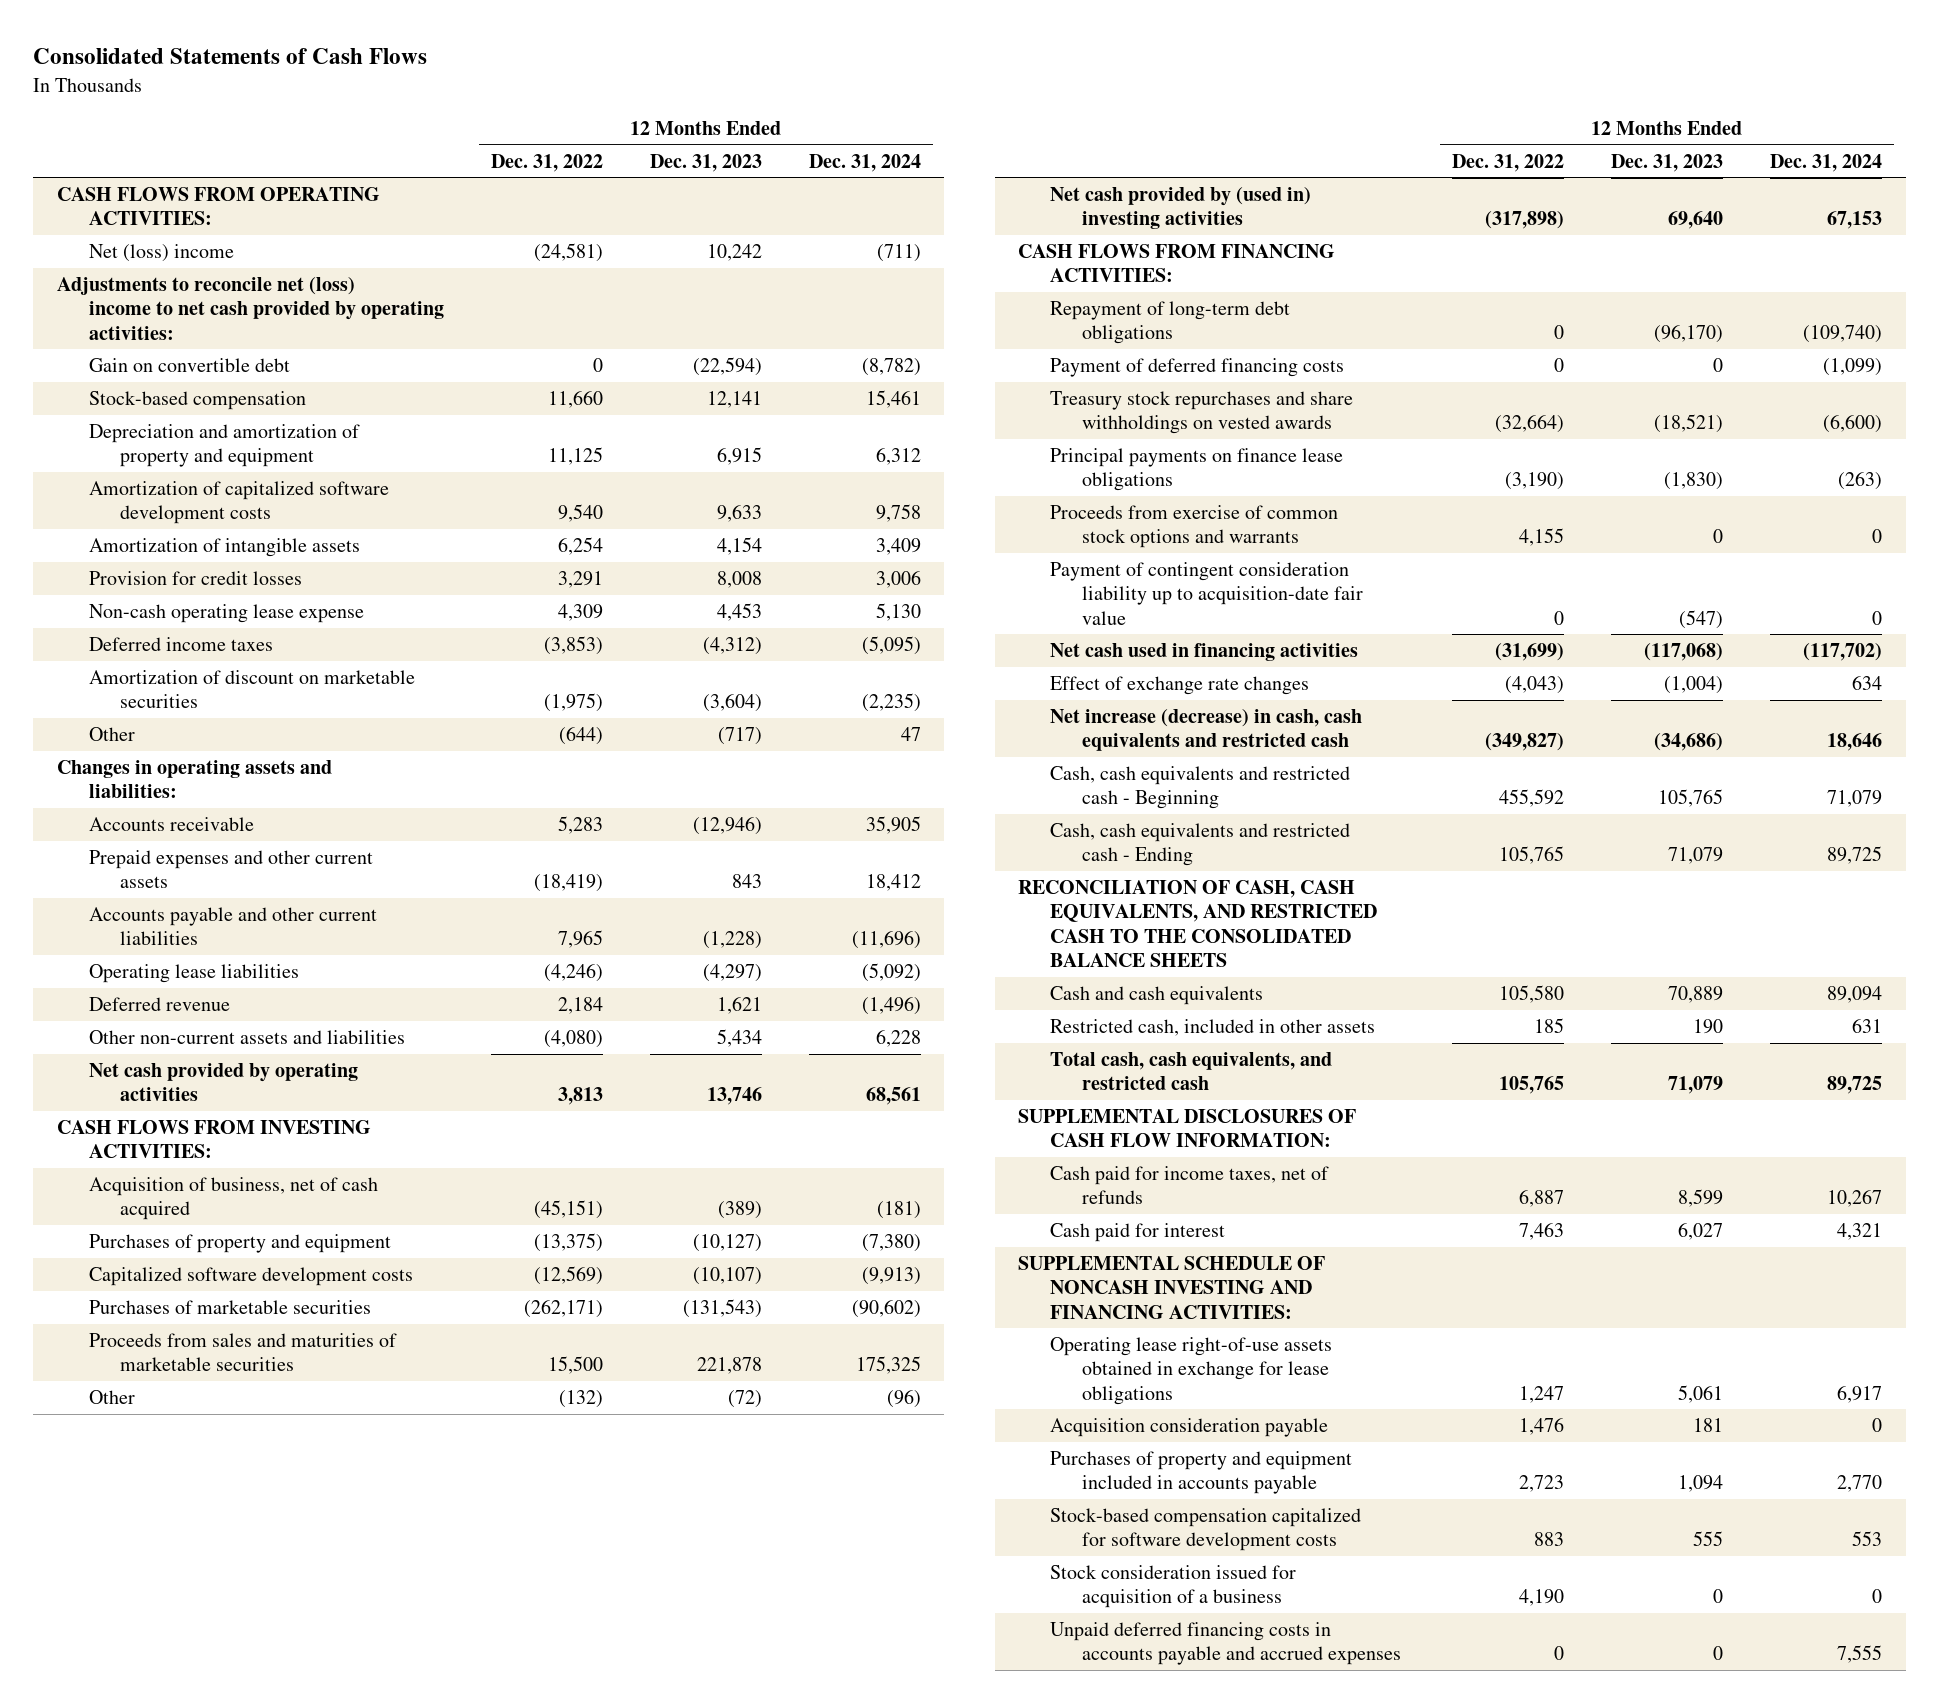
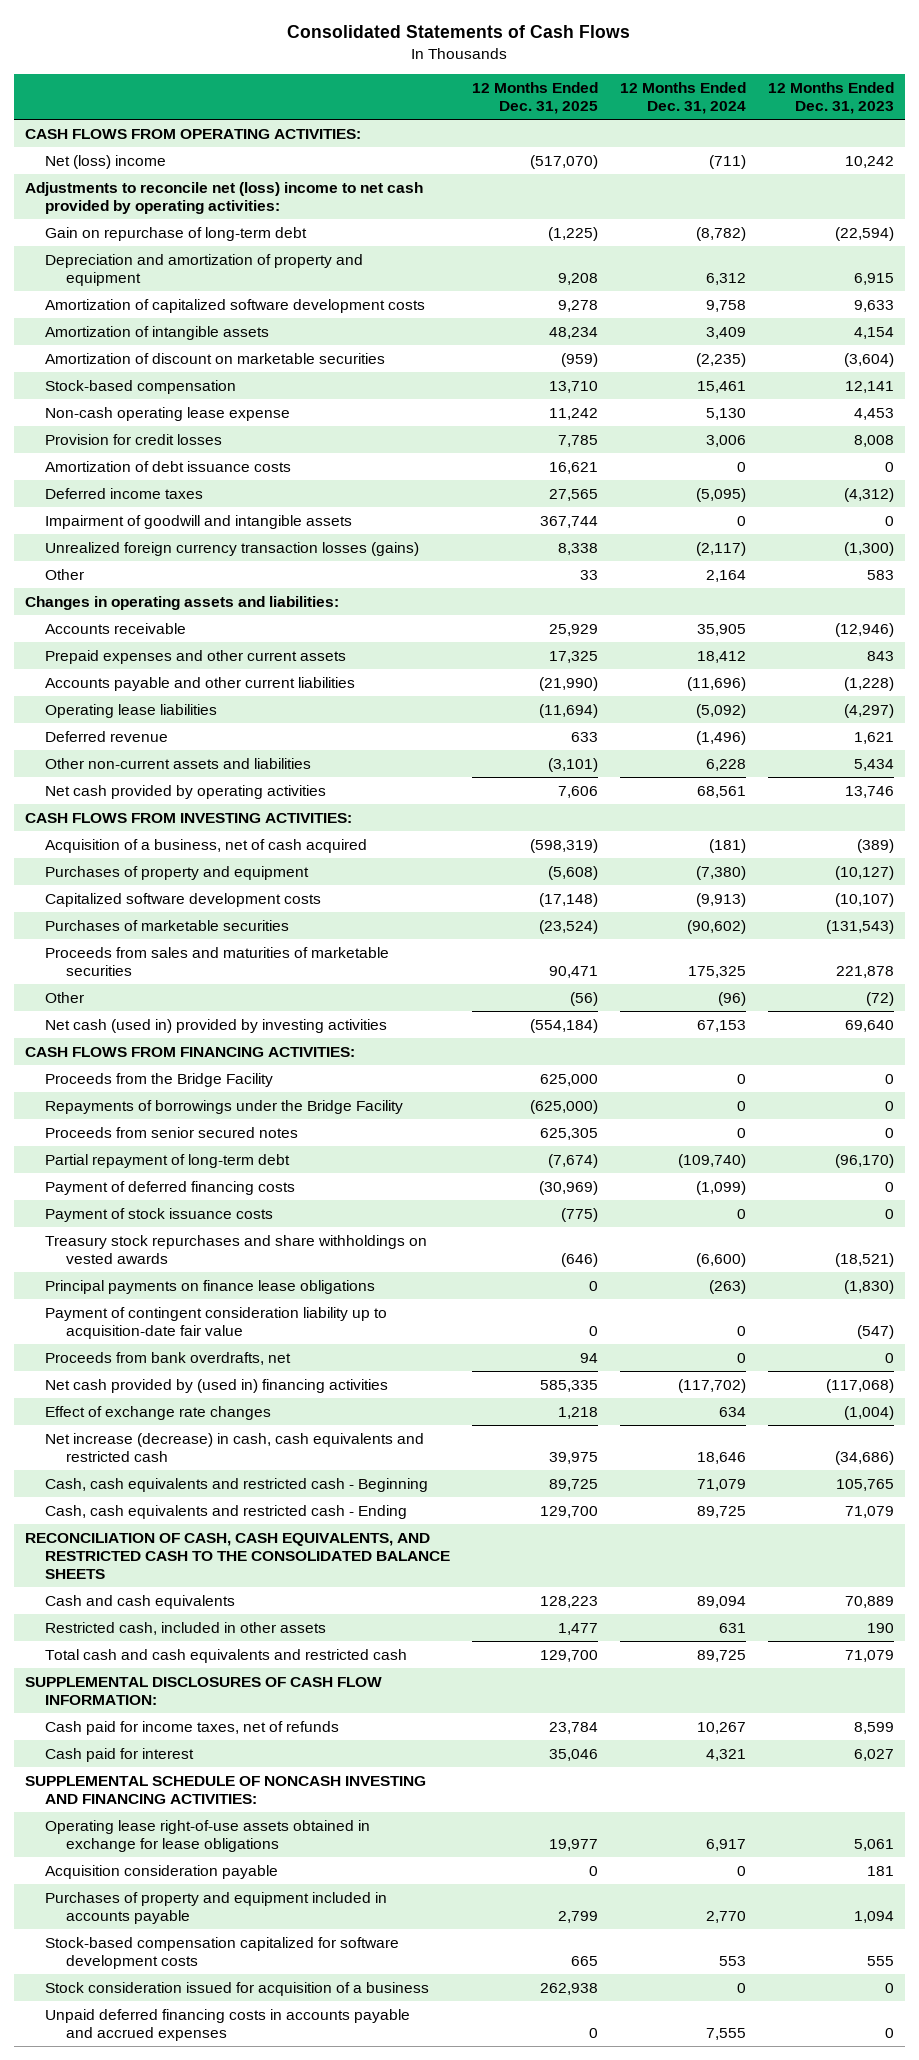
- | 12 Months Ended Dec. 31, 2022 | 12 Months Ended Dec. 31, 2023 | 12 Months Ended Dec. 31, 2024
+ | 12 Months Ended Dec. 31, 2025 | 12 Months Ended Dec. 31, 2024 | 12 Months Ended Dec. 31, 2023
- Gain on convertible debt | 0 | (22,594) | (8,782)
+ Gain on repurchase of long-term debt | (1,225) | (8,782) | (22,594)
moved up: Amortization of discount on marketable securities | (959) | (2,235) | (3,604)
moved down: Stock-based compensation | 13,710 | 15,461 | 12,141
moved down: Provision for credit losses | 7,785 | 3,006 | 8,008
+ Amortization of debt issuance costs | 16,621 | 0 | 0
- Other | (644) | (717) | 47
+ Impairment of goodwill and intangible assets | 367,744 | 0 | 0
+ Unrealized foreign currency transaction losses (gains) | 8,338 | (2,117) | (1,300)
+ Other | 33 | 2,164 | 583
- Acquisition of business, net of cash acquired | (45,151) | (389) | (181)
+ Acquisition of a business, net of cash acquired | (598,319) | (181) | (389)
- Net cash provided by (used in) investing activities | (317,898) | 69,640 | 67,153
+ Net cash (used in) provided by investing activities | (554,184) | 67,153 | 69,640
- Repayment of long-term debt obligations | 0 | (96,170) | (109,740)
+ Proceeds from the Bridge Facility | 625,000 | 0 | 0
+ Repayments of borrowings under the Bridge Facility | (625,000) | 0 | 0
+ Proceeds from senior secured notes | 625,305 | 0 | 0
+ Partial repayment of long-term debt | (7,674) | (109,740) | (96,170)
+ Payment of stock issuance costs | (775) | 0 | 0
- Proceeds from exercise of common stock options and warrants | 4,155 | 0 | 0
- Net cash used in financing activities | (31,699) | (117,068) | (117,702)
+ Proceeds from bank overdrafts, net | 94 | 0 | 0
+ Net cash provided by (used in) financing activities | 585,335 | (117,702) | (117,068)
- Total cash, cash equivalents, and restricted cash | 105,765 | 71,079 | 89,725
+ Total cash and cash equivalents and restricted cash | 129,700 | 89,725 | 71,079

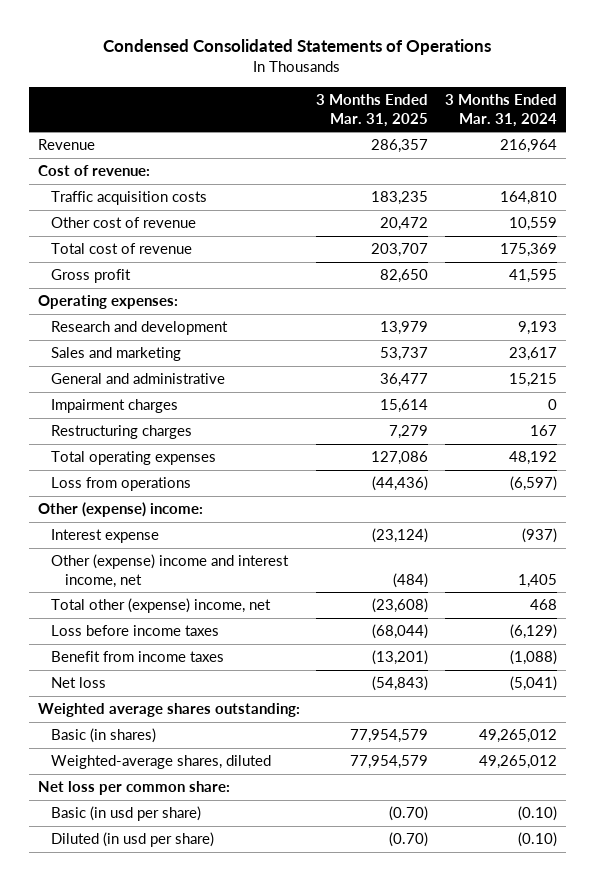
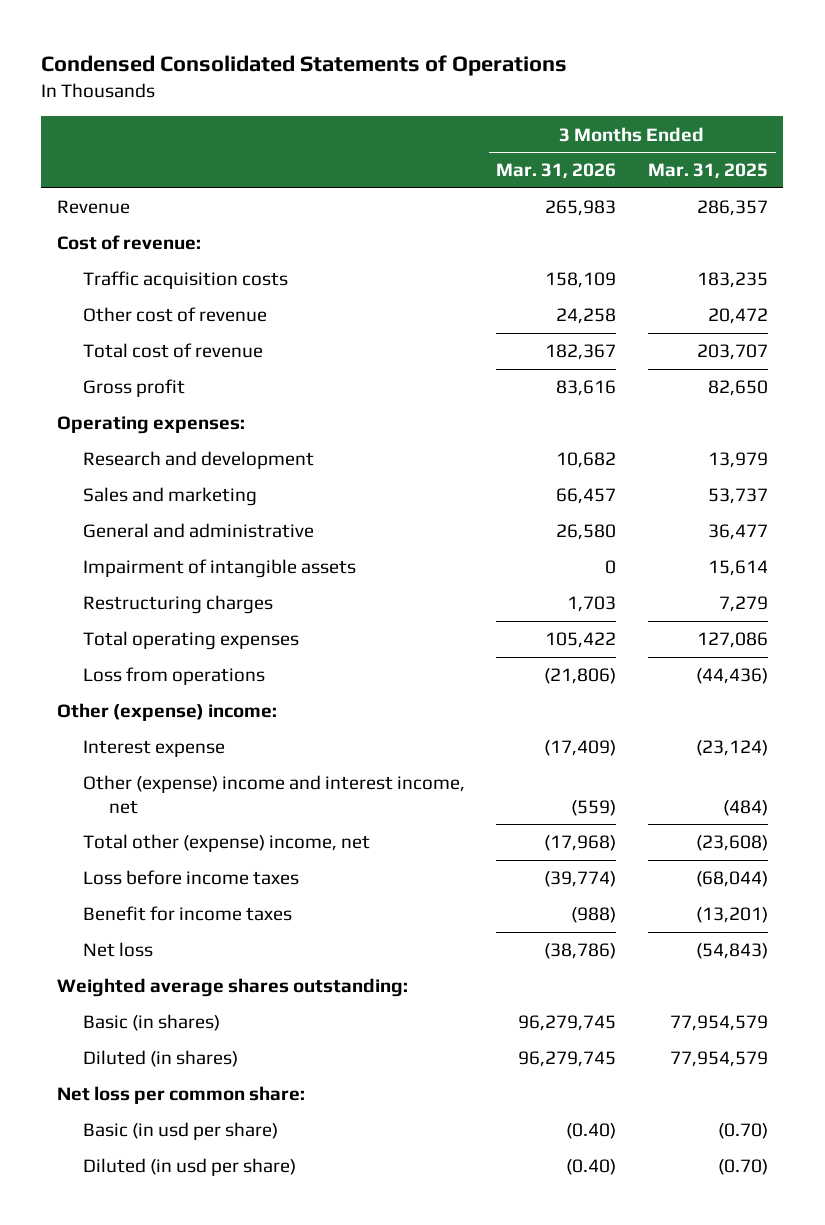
- | 3 Months Ended Mar. 31, 2025 | 3 Months Ended Mar. 31, 2024
+ | 3 Months Ended Mar. 31, 2026 | 3 Months Ended Mar. 31, 2025
- Impairment charges | 15,614 | 0
+ Impairment of intangible assets | 0 | 15,614
- Benefit from income taxes | (13,201) | (1,088)
+ Benefit for income taxes | (988) | (13,201)
- Weighted-average shares, diluted | 77,954,579 | 49,265,012
+ Diluted (in shares) | 96,279,745 | 77,954,579

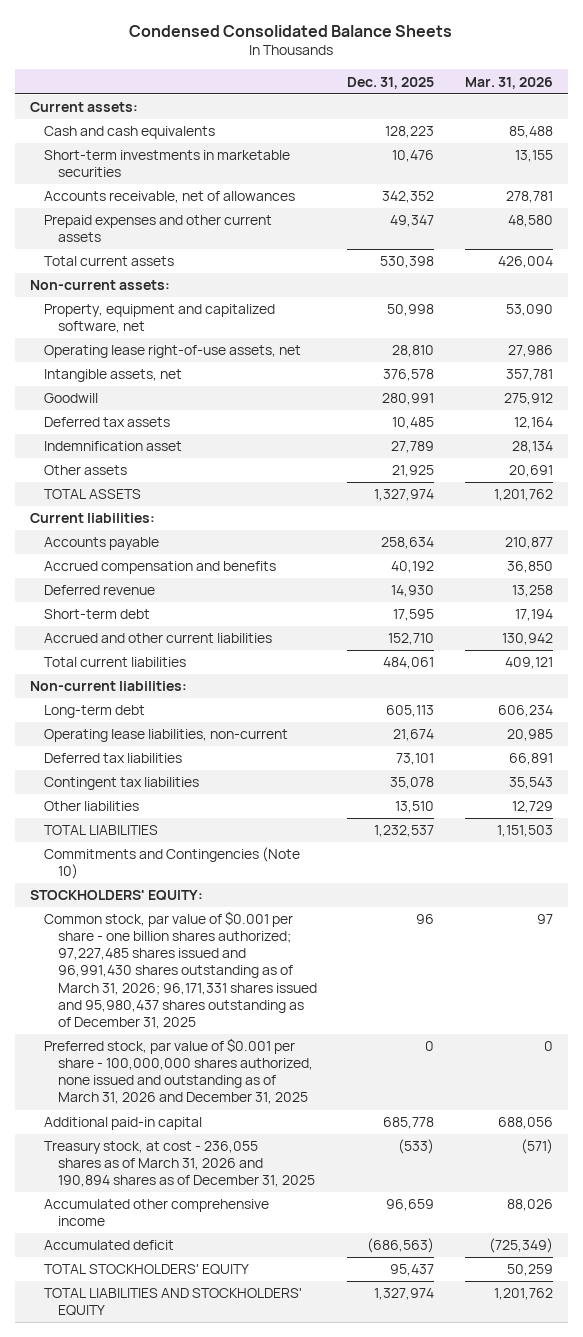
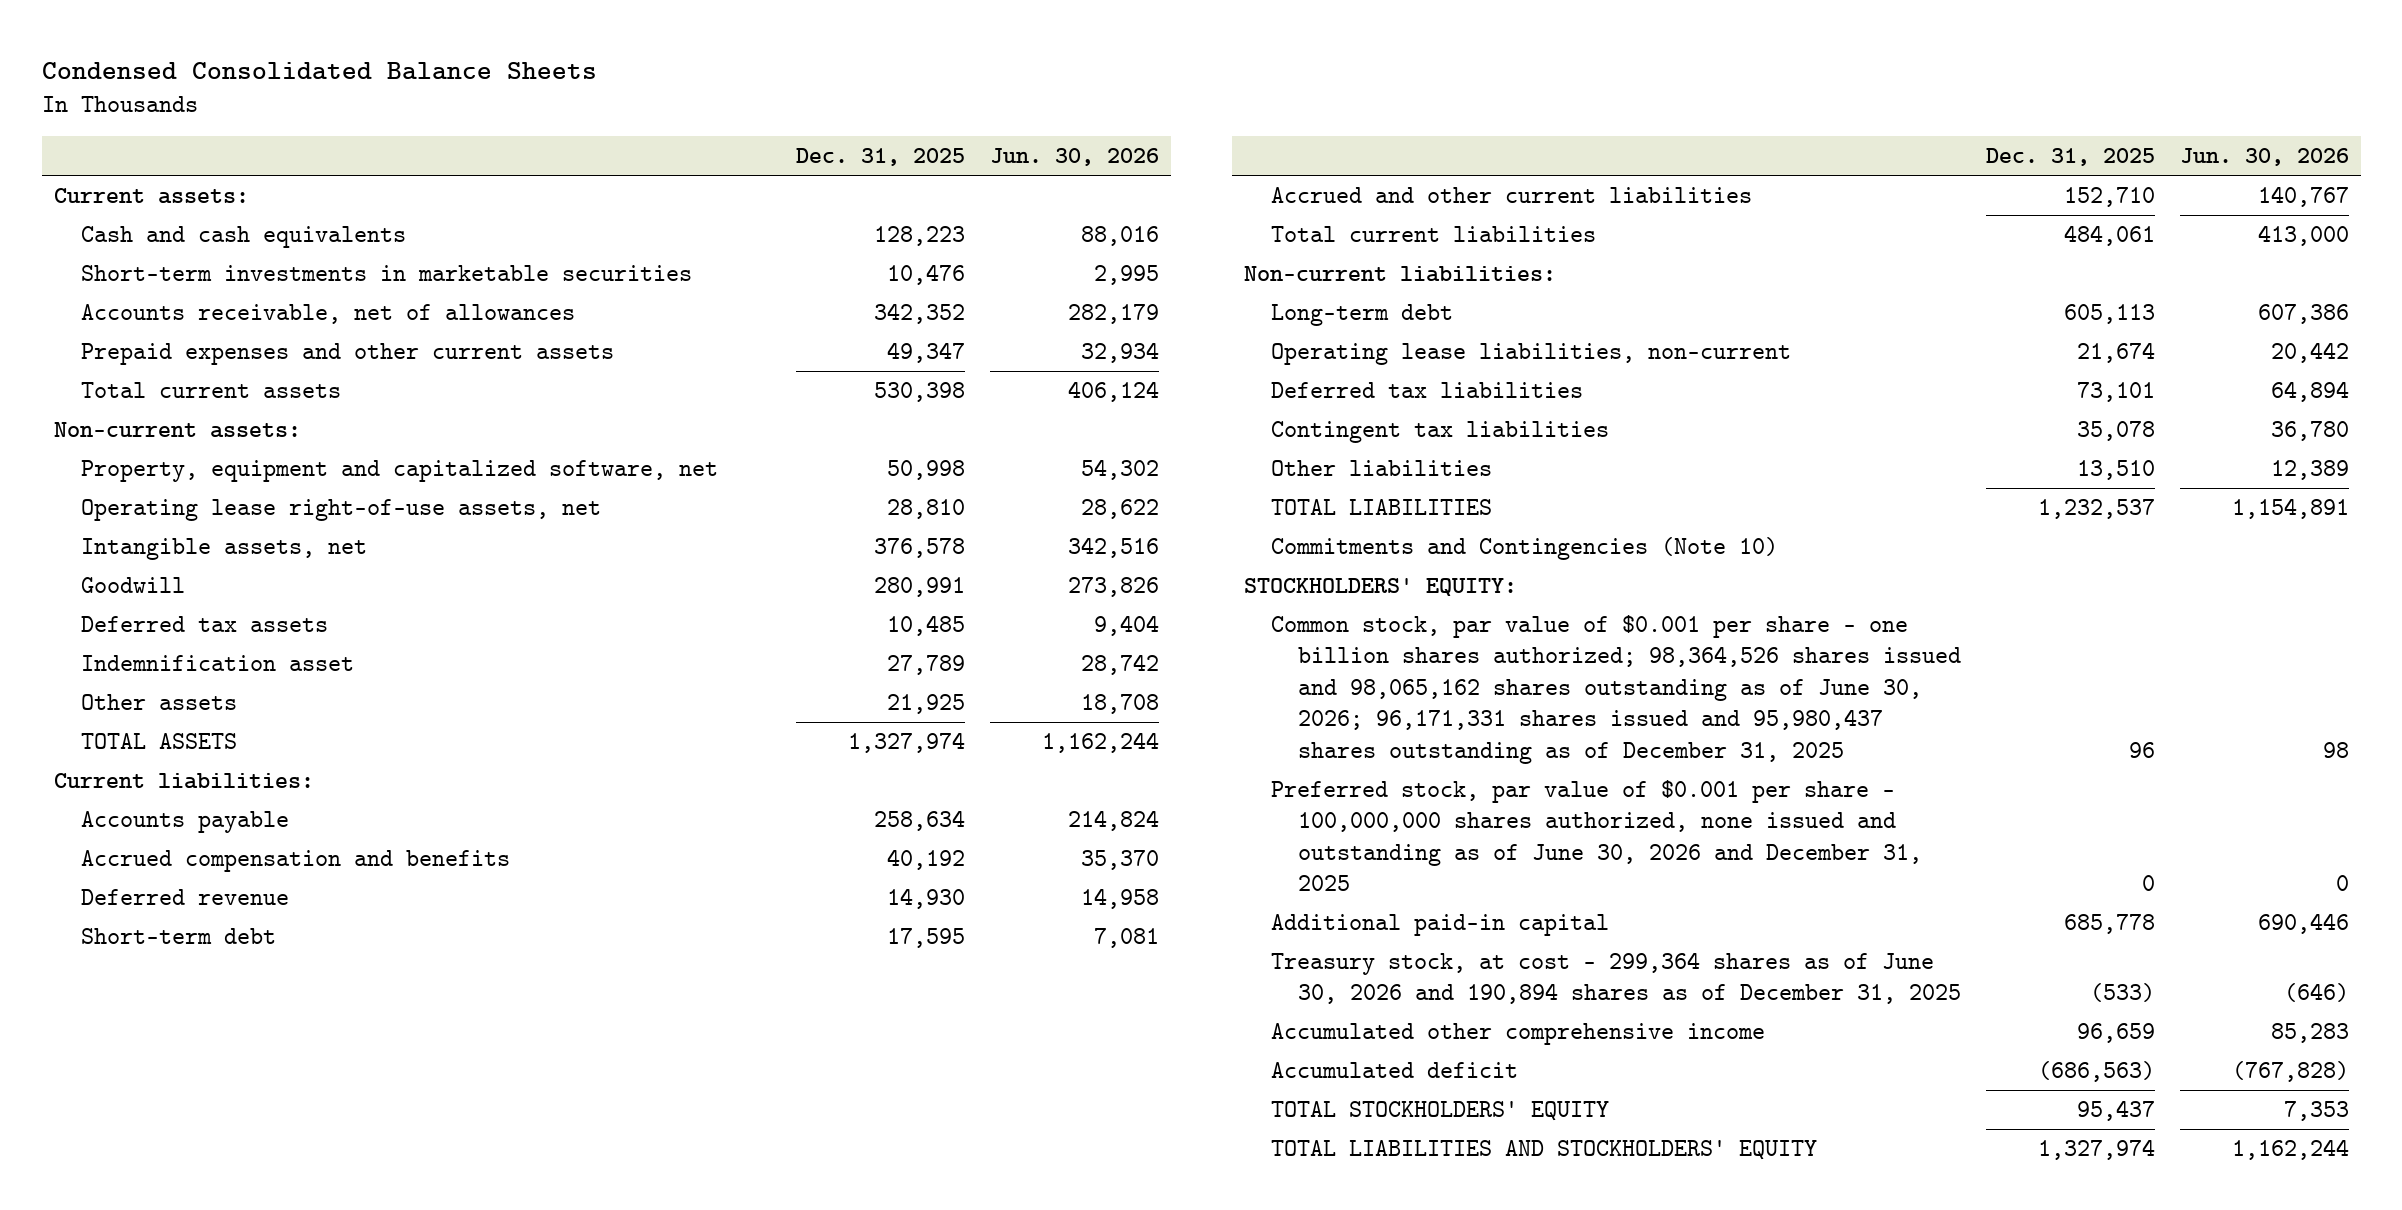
- | Dec. 31, 2025 | Mar. 31, 2026
+ | Dec. 31, 2025 | Jun. 30, 2026
- Common stock, par value of $0.001 per share - one billion shares authorized; 97,227,485 shares issued and 96,991,430 shares outstanding as of March 31, 2026; 96,171,331 shares issued and 95,980,437 shares outstanding as of December 31, 2025 | 96 | 97
- Preferred stock, par value of $0.001 per share - 100,000,000 shares authorized, none issued and outstanding as of March 31, 2026 and December 31, 2025 | 0 | 0
+ Common stock, par value of $0.001 per share - one billion shares authorized; 98,364,526 shares issued and 98,065,162 shares outstanding as of June 30, 2026; 96,171,331 shares issued and 95,980,437 shares outstanding as of December 31, 2025 | 96 | 98
+ Preferred stock, par value of $0.001 per share - 100,000,000 shares authorized, none issued and outstanding as of June 30, 2026 and December 31, 2025 | 0 | 0
- Treasury stock, at cost - 236,055 shares as of March 31, 2026 and 190,894 shares as of December 31, 2025 | (533) | (571)
+ Treasury stock, at cost - 299,364 shares as of June 30, 2026 and 190,894 shares as of December 31, 2025 | (533) | (646)

